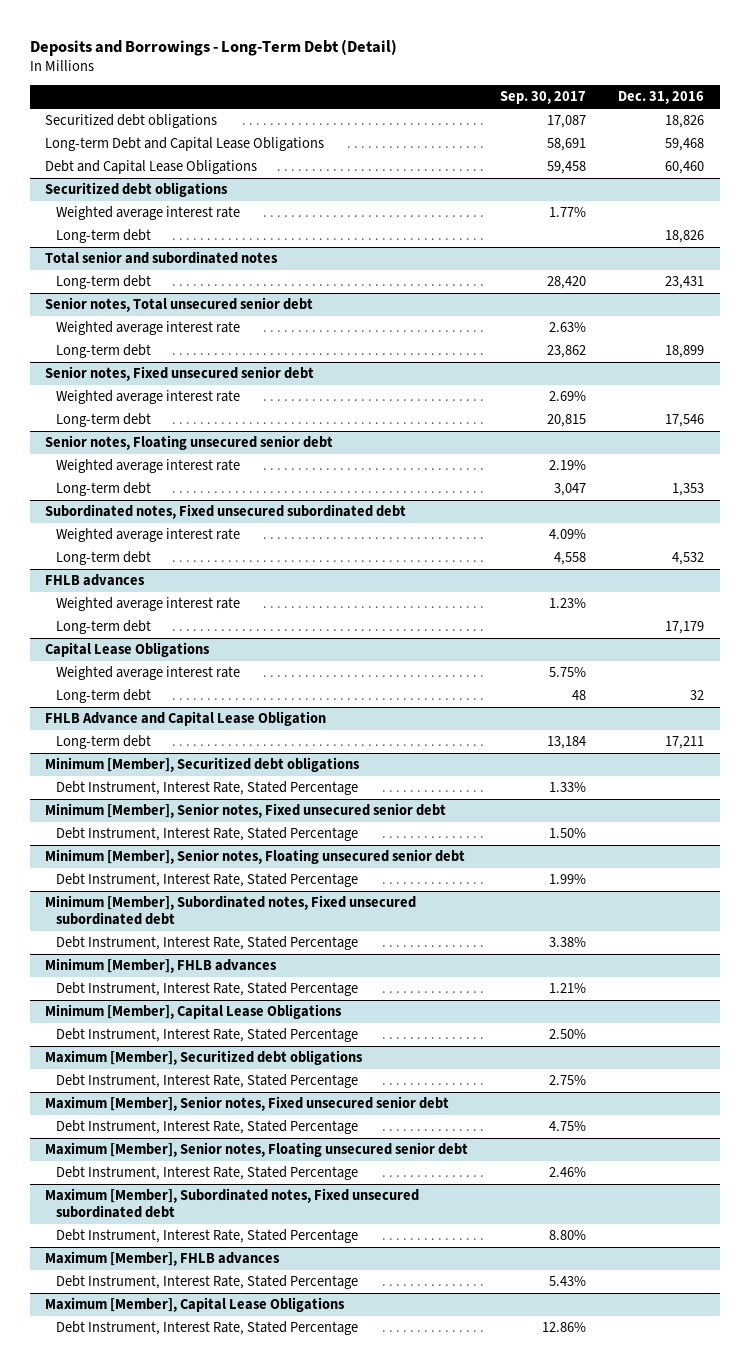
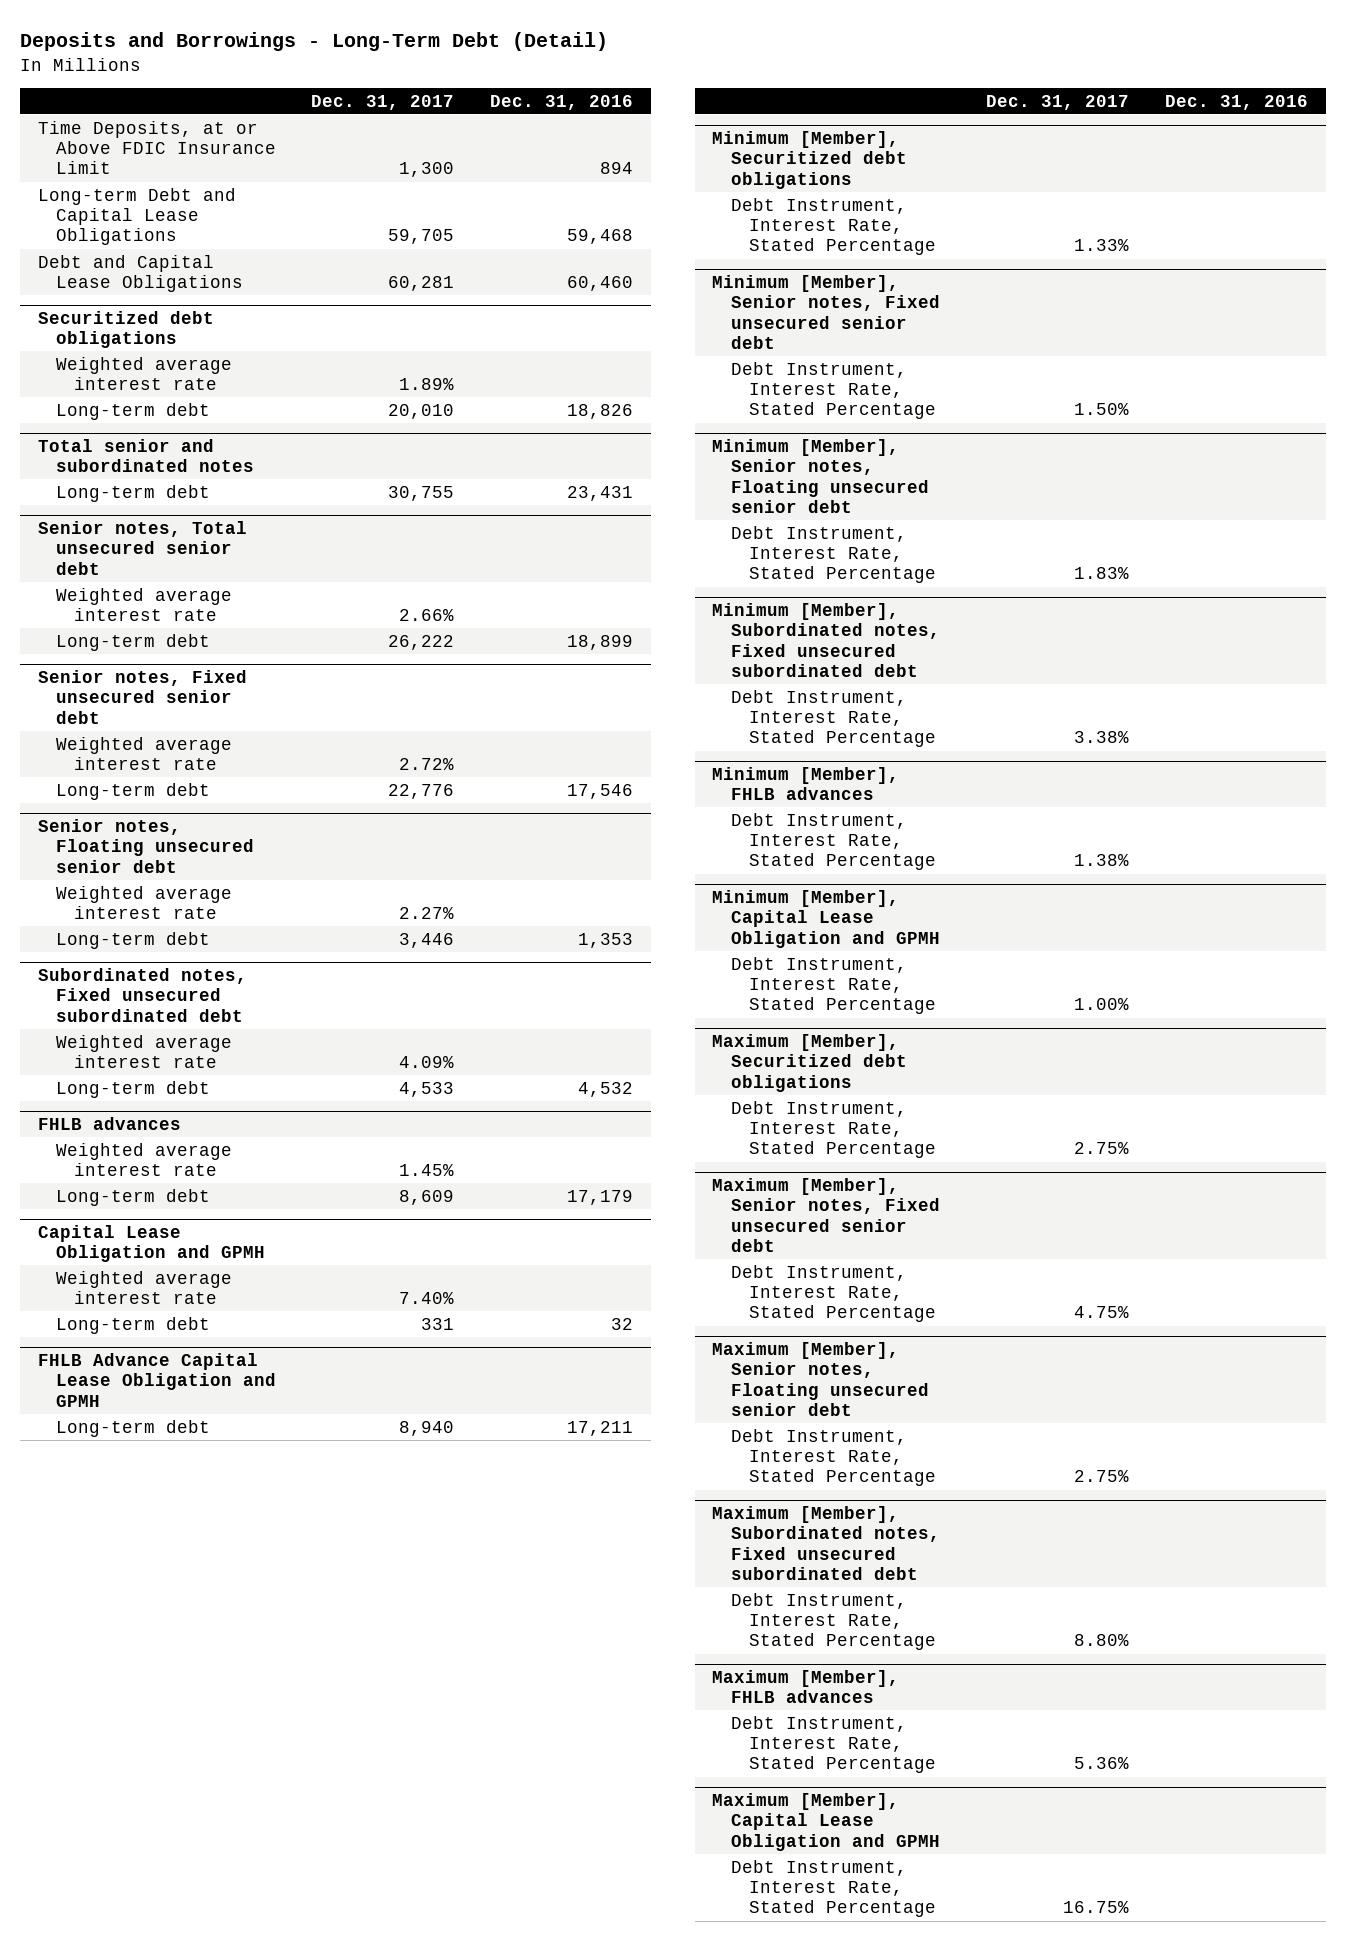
- | Sep. 30, 2017 | Dec. 31, 2016
+ | Dec. 31, 2017 | Dec. 31, 2016
- Securitized debt obligations | 17,087 | 18,826
+ Time Deposits, at or Above FDIC Insurance Limit | 1,300 | 894
- Capital Lease Obligations
+ Capital Lease Obligation and GPMH
- FHLB Advance and Capital Lease Obligation
+ FHLB Advance Capital Lease Obligation and GPMH
- Minimum [Member], Capital Lease Obligations
+ Minimum [Member], Capital Lease Obligation and GPMH
- Maximum [Member], Capital Lease Obligations
+ Maximum [Member], Capital Lease Obligation and GPMH

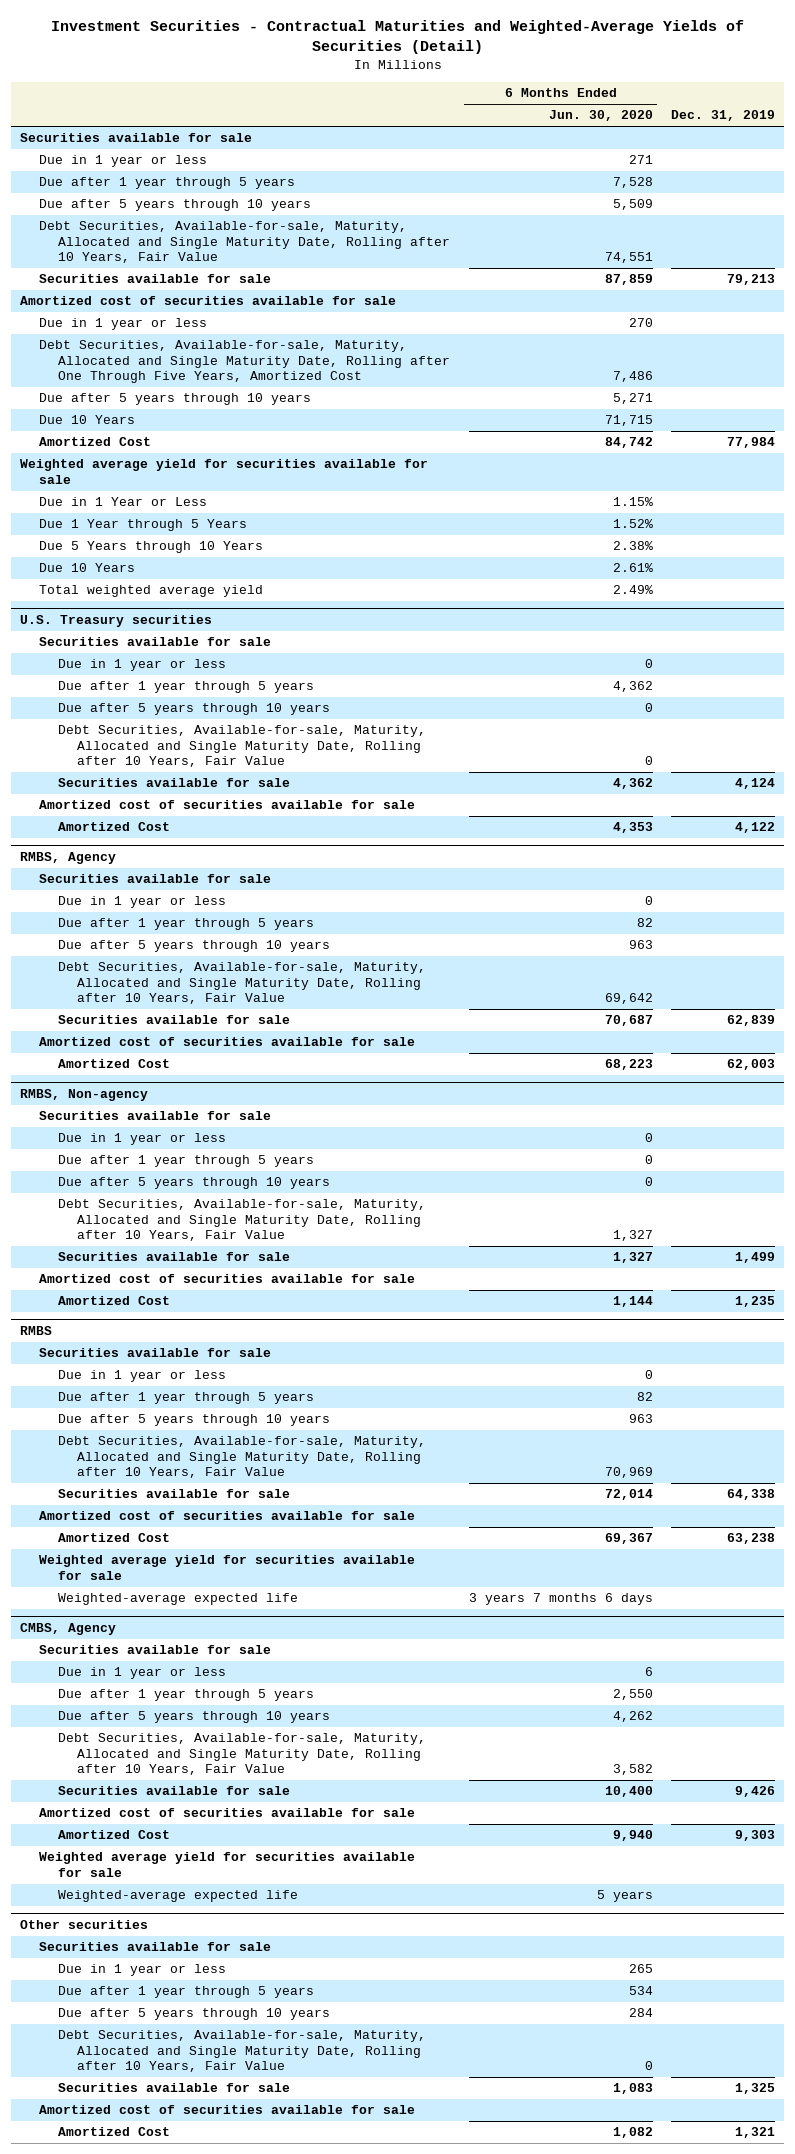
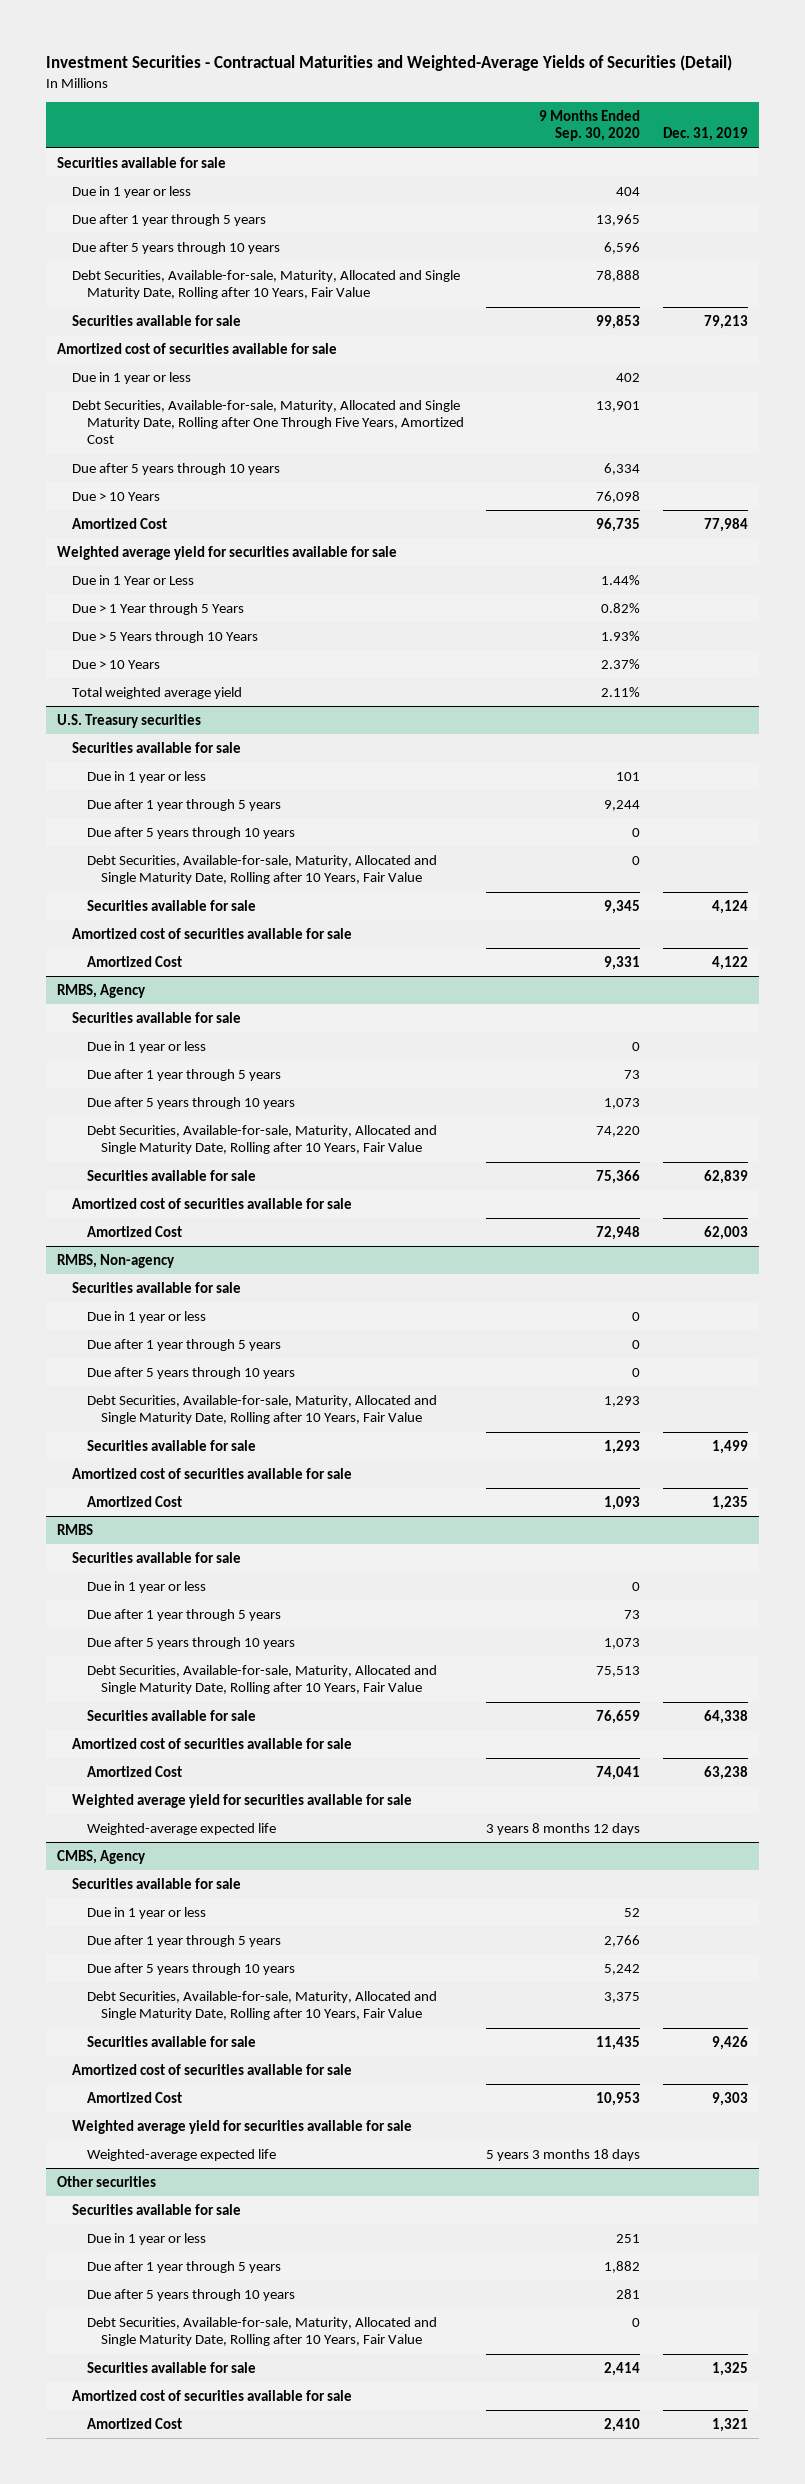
- | 6 Months Ended Jun. 30, 2020 | Dec. 31, 2019
+ | 9 Months Ended Sep. 30, 2020 | Dec. 31, 2019
- Due 10 Years | 71,715 |
+ Due > 10 Years | 76,098 |
- Due 1 Year through 5 Years | 1.52% |
- Due 5 Years through 10 Years | 2.38% |
- Due 10 Years | 2.61% |
+ Due > 1 Year through 5 Years | 0.82% |
+ Due > 5 Years through 10 Years | 1.93% |
+ Due > 10 Years | 2.37% |

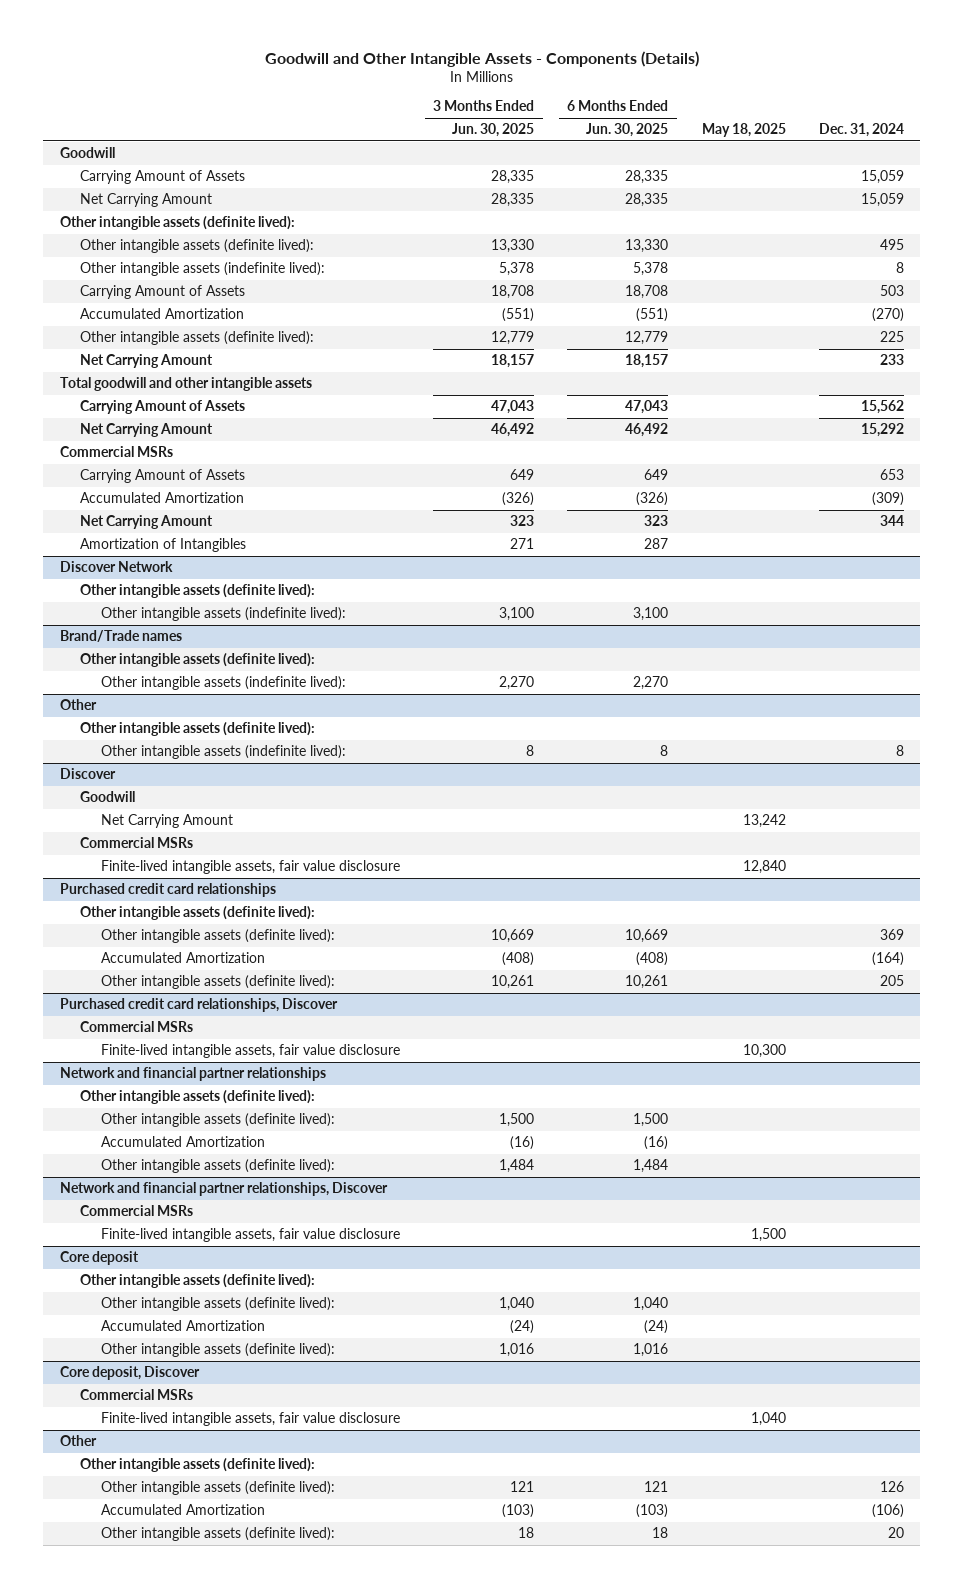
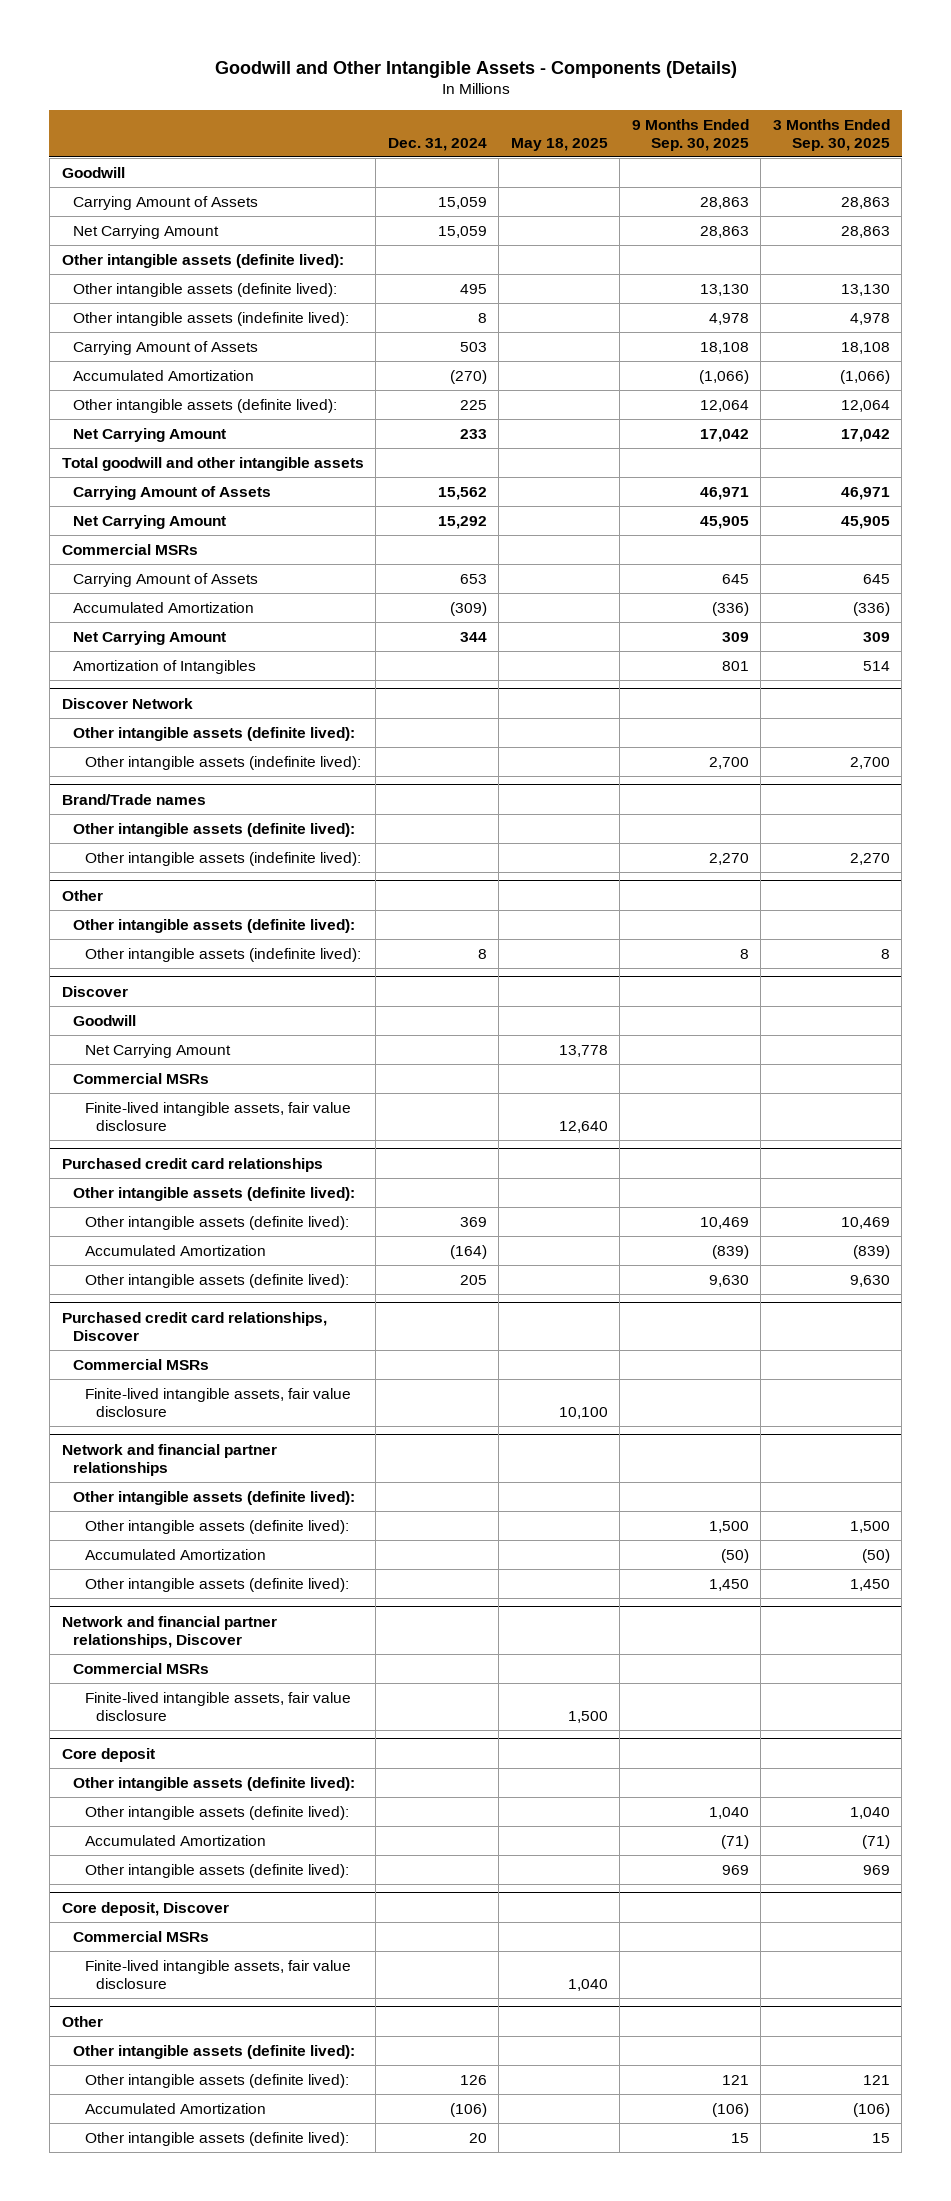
- | 3 Months Ended Jun. 30, 2025 | 6 Months Ended Jun. 30, 2025 | May 18, 2025 | Dec. 31, 2024
+ | Dec. 31, 2024 | May 18, 2025 | 9 Months Ended Sep. 30, 2025 | 3 Months Ended Sep. 30, 2025
@ Discover
- Net Carrying Amount | | | 13,242 |
+ Net Carrying Amount | | 13,778 | |
- Finite-lived intangible assets, fair value disclosure | | | 12,840 |
+ Finite-lived intangible assets, fair value disclosure | | 12,640 | |
@ Purchased credit card relationships, Discover
- Finite-lived intangible assets, fair value disclosure | | | 10,300 |
+ Finite-lived intangible assets, fair value disclosure | | 10,100 | |

